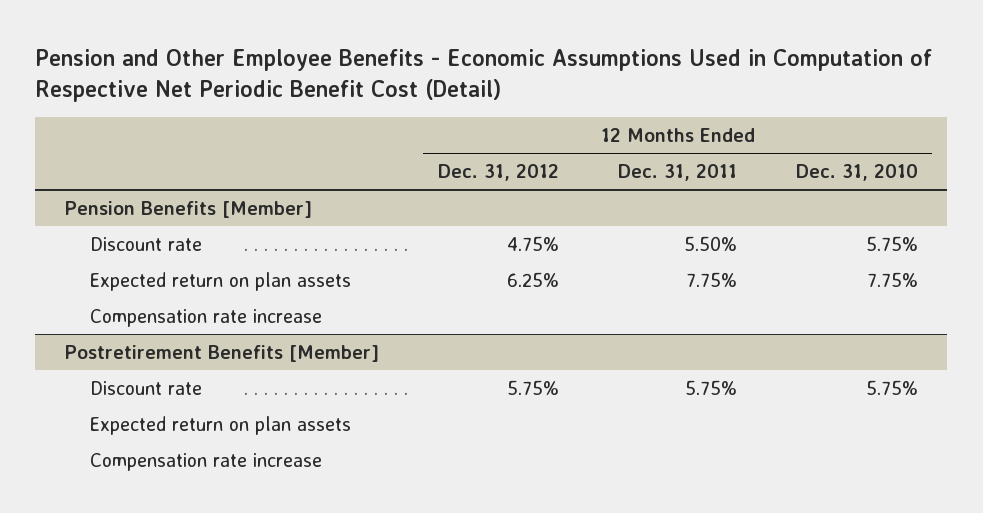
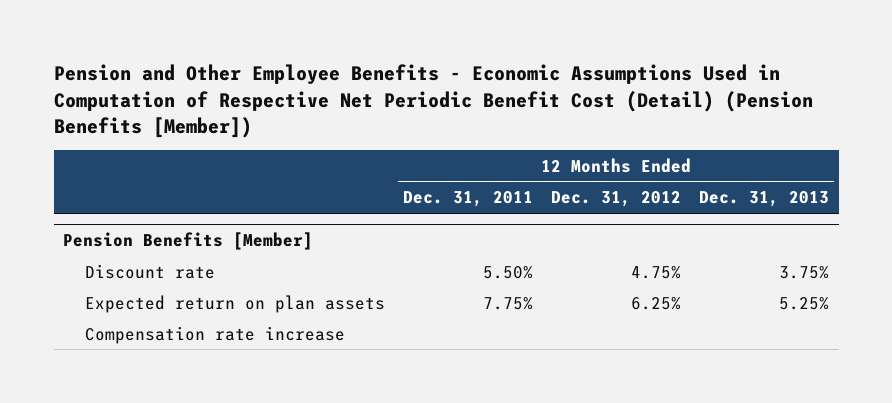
- Pension and Other Employee Benefits - Economic Assumptions Used in Computation of Respective Net Periodic Benefit Cost (Detail)
+ Pension and Other Employee Benefits - Economic Assumptions Used in Computation of Respective Net Periodic Benefit Cost (Detail) (Pension Benefits [Member])
- | 12 Months Ended Dec. 31, 2012 | 12 Months Ended Dec. 31, 2011 | 12 Months Ended Dec. 31, 2010
+ | 12 Months Ended Dec. 31, 2011 | 12 Months Ended Dec. 31, 2012 | 12 Months Ended Dec. 31, 2013
- Postretirement Benefits [Member]
- Discount rate | 5.75% | 5.75% | 5.75%
- Expected return on plan assets
- Compensation rate increase

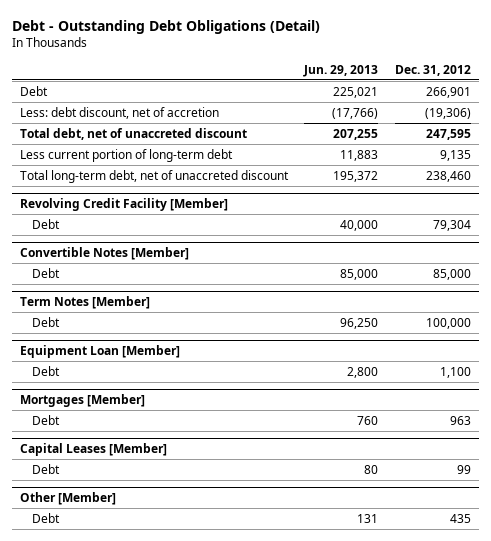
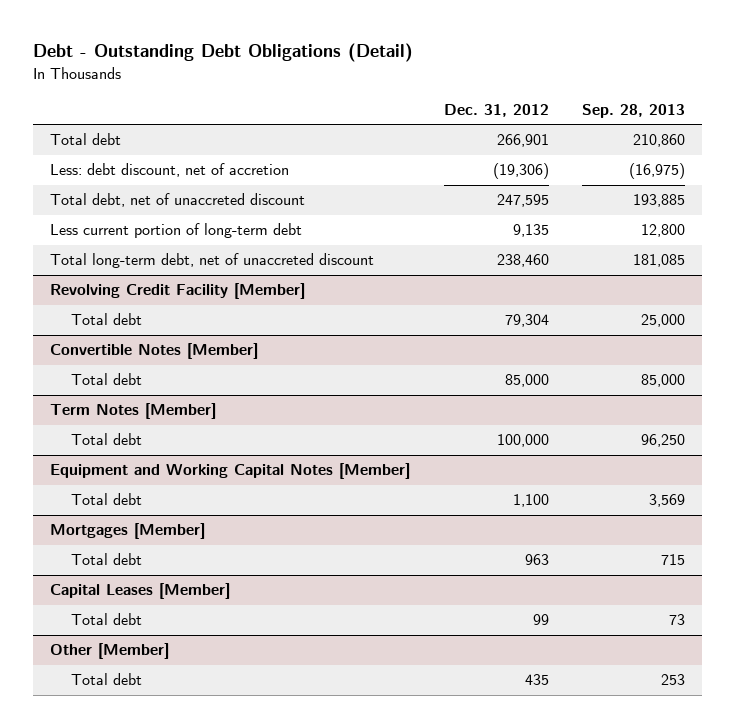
- | Jun. 29, 2013 | Dec. 31, 2012
+ | Dec. 31, 2012 | Sep. 28, 2013
- Debt | 225,021 | 266,901
+ Total debt | 266,901 | 210,860
@ Revolving Credit Facility [Member]
- Debt | 40,000 | 79,304
+ Total debt | 79,304 | 25,000
@ Convertible Notes [Member]
- Debt | 85,000 | 85,000
+ Total debt | 85,000 | 85,000
@ Term Notes [Member]
- Debt | 96,250 | 100,000
- Equipment Loan [Member]
- Debt | 2,800 | 1,100
@ Term Notes [Member]
+ Total debt | 100,000 | 96,250
+ Equipment and Working Capital Notes [Member]
+ Total debt | 1,100 | 3,569
@ Mortgages [Member]
- Debt | 760 | 963
+ Total debt | 963 | 715
@ Capital Leases [Member]
- Debt | 80 | 99
+ Total debt | 99 | 73
@ Other [Member]
- Debt | 131 | 435
+ Total debt | 435 | 253

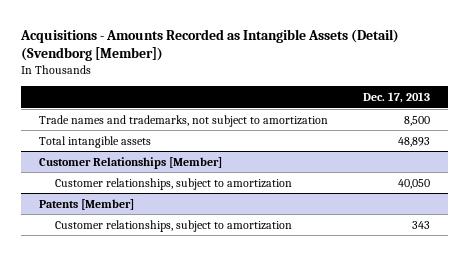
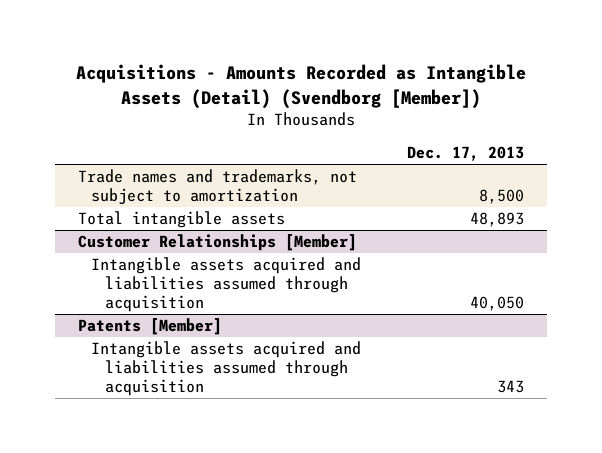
@ Customer Relationships [Member]
- Customer relationships, subject to amortization | 40,050
+ Intangible assets acquired and liabilities assumed through acquisition | 40,050
@ Patents [Member]
- Customer relationships, subject to amortization | 343
+ Intangible assets acquired and liabilities assumed through acquisition | 343

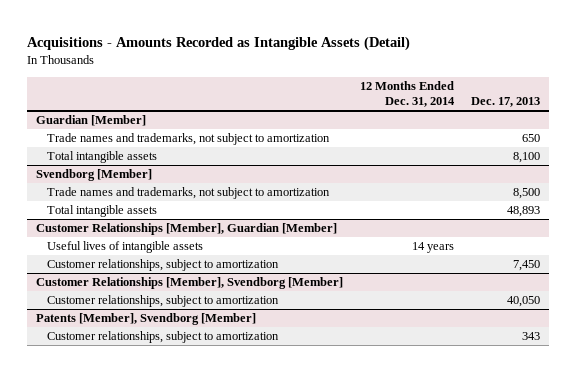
- Acquisitions - Amounts Recorded as Intangible Assets (Detail) (Svendborg [Member])
+ Acquisitions - Amounts Recorded as Intangible Assets (Detail)
- | Dec. 17, 2013
+ | 12 Months Ended Dec. 31, 2014 | Dec. 17, 2013
+ Guardian [Member]
+ Trade names and trademarks, not subject to amortization | | 650
+ Total intangible assets | | 8,100
+ Svendborg [Member]
- Customer Relationships [Member]
- Intangible assets acquired and liabilities assumed through acquisition | 40,050
- Patents [Member]
- Intangible assets acquired and liabilities assumed through acquisition | 343
+ Customer Relationships [Member], Guardian [Member]
+ Useful lives of intangible assets | 14 years |
+ Customer relationships, subject to amortization | | 7,450
+ Customer Relationships [Member], Svendborg [Member]
+ Customer relationships, subject to amortization | | 40,050
+ Patents [Member], Svendborg [Member]
+ Customer relationships, subject to amortization | | 343

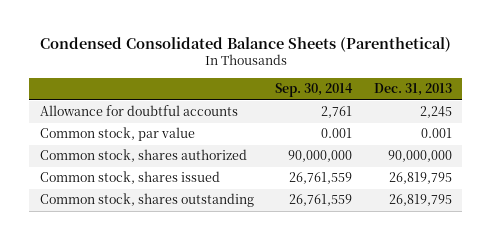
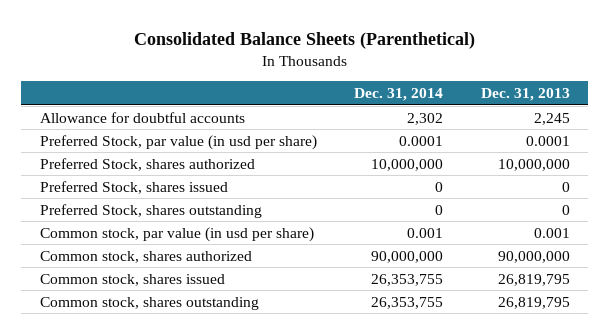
- Condensed Consolidated Balance Sheets (Parenthetical)
+ Consolidated Balance Sheets (Parenthetical)
- | Sep. 30, 2014 | Dec. 31, 2013
+ | Dec. 31, 2014 | Dec. 31, 2013
- Common stock, par value | 0.001 | 0.001
+ Preferred Stock, par value (in usd per share) | 0.0001 | 0.0001
+ Preferred Stock, shares authorized | 10,000,000 | 10,000,000
+ Preferred Stock, shares issued | 0 | 0
+ Preferred Stock, shares outstanding | 0 | 0
+ Common stock, par value (in usd per share) | 0.001 | 0.001

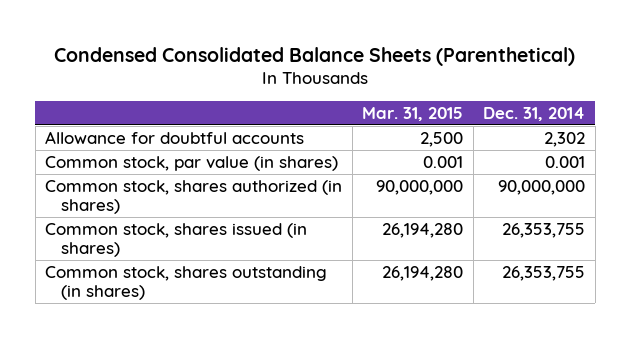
- Consolidated Balance Sheets (Parenthetical)
+ Condensed Consolidated Balance Sheets (Parenthetical)
- | Dec. 31, 2014 | Dec. 31, 2013
+ | Mar. 31, 2015 | Dec. 31, 2014
- Preferred Stock, par value (in usd per share) | 0.0001 | 0.0001
- Preferred Stock, shares authorized | 10,000,000 | 10,000,000
- Preferred Stock, shares issued | 0 | 0
- Preferred Stock, shares outstanding | 0 | 0
- Common stock, par value (in usd per share) | 0.001 | 0.001
- Common stock, shares authorized | 90,000,000 | 90,000,000
- Common stock, shares issued | 26,353,755 | 26,819,795
- Common stock, shares outstanding | 26,353,755 | 26,819,795
+ Common stock, par value (in shares) | 0.001 | 0.001
+ Common stock, shares authorized (in shares) | 90,000,000 | 90,000,000
+ Common stock, shares issued (in shares) | 26,194,280 | 26,353,755
+ Common stock, shares outstanding (in shares) | 26,194,280 | 26,353,755

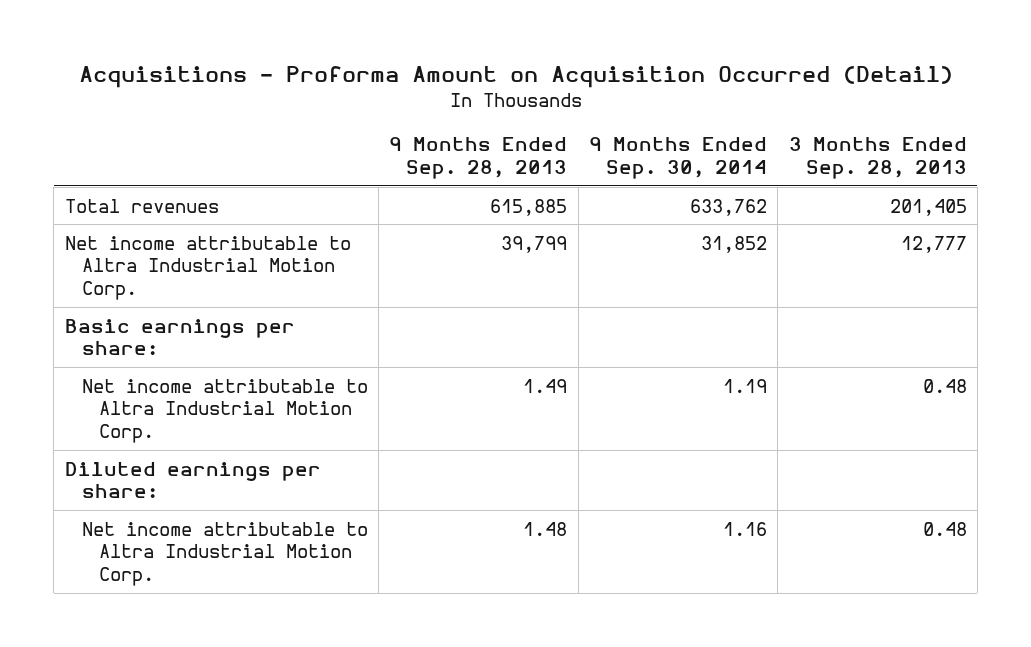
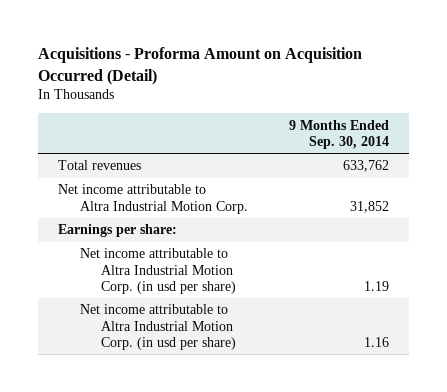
- | 9 Months Ended Sep. 28, 2013 | 9 Months Ended Sep. 30, 2014 | 3 Months Ended Sep. 28, 2013
+ | 9 Months Ended Sep. 30, 2014
- Basic earnings per share:
- Net income attributable to Altra Industrial Motion Corp. | 1.49 | 1.19 | 0.48
- Diluted earnings per share:
- Net income attributable to Altra Industrial Motion Corp. | 1.48 | 1.16 | 0.48
+ Earnings per share:
+ Net income attributable to Altra Industrial Motion Corp. (in usd per share) | 1.19
+ Net income attributable to Altra Industrial Motion Corp. (in usd per share) | 1.16

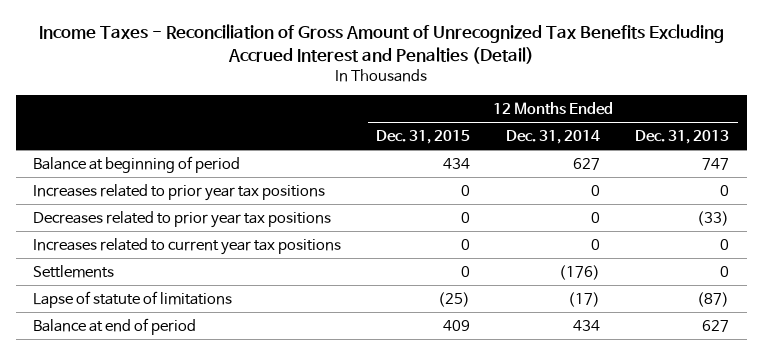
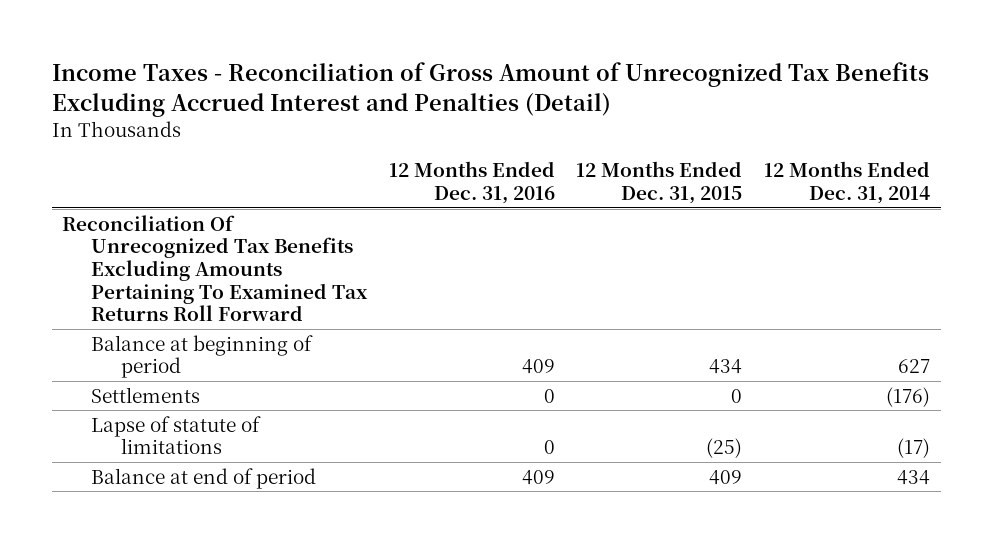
- | 12 Months Ended Dec. 31, 2015 | 12 Months Ended Dec. 31, 2014 | 12 Months Ended Dec. 31, 2013
+ | 12 Months Ended Dec. 31, 2016 | 12 Months Ended Dec. 31, 2015 | 12 Months Ended Dec. 31, 2014
+ Reconciliation Of Unrecognized Tax Benefits Excluding Amounts Pertaining To Examined Tax Returns Roll Forward
- Increases related to prior year tax positions | 0 | 0 | 0
- Decreases related to prior year tax positions | 0 | 0 | (33)
- Increases related to current year tax positions | 0 | 0 | 0

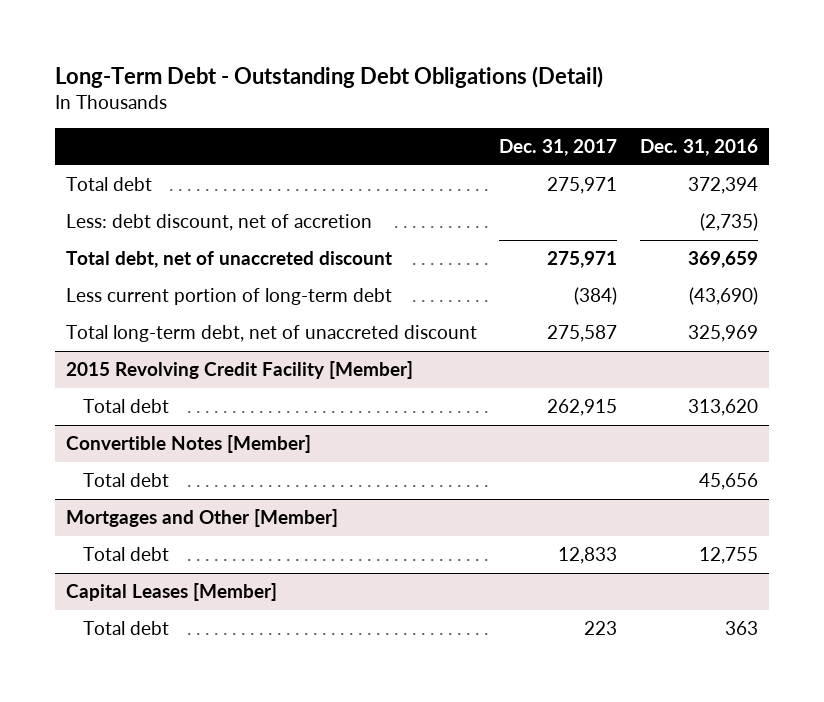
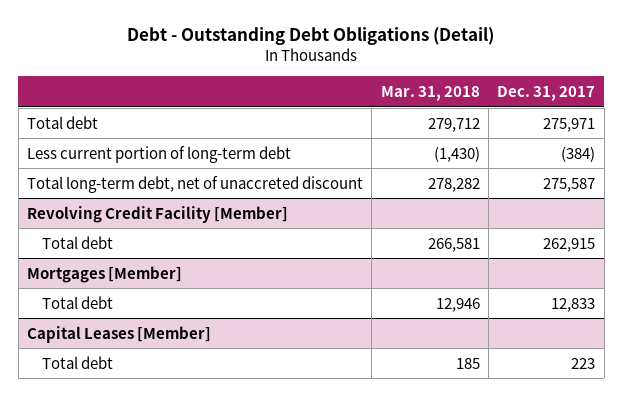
- Long-Term Debt - Outstanding Debt Obligations (Detail)
+ Debt - Outstanding Debt Obligations (Detail)
- | Dec. 31, 2017 | Dec. 31, 2016
+ | Mar. 31, 2018 | Dec. 31, 2017
- Less: debt discount, net of accretion | | (2,735)
- Total debt, net of unaccreted discount | 275,971 | 369,659
- 2015 Revolving Credit Facility [Member]
+ Revolving Credit Facility [Member]
- Convertible Notes [Member]
- Total debt | | 45,656
- Mortgages and Other [Member]
+ Mortgages [Member]

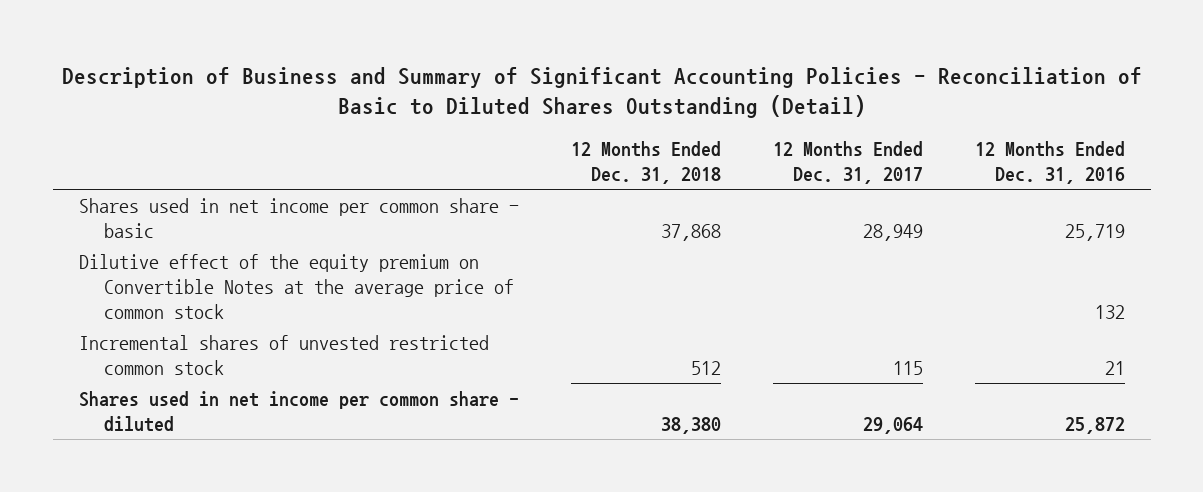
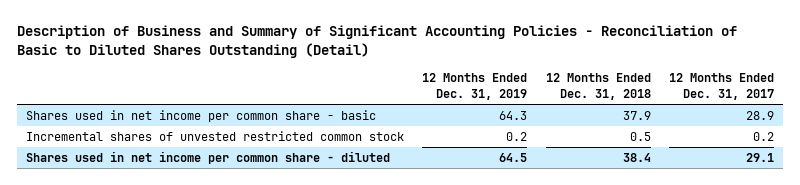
- | 12 Months Ended Dec. 31, 2018 | 12 Months Ended Dec. 31, 2017 | 12 Months Ended Dec. 31, 2016
+ | 12 Months Ended Dec. 31, 2019 | 12 Months Ended Dec. 31, 2018 | 12 Months Ended Dec. 31, 2017
- Shares used in net income per common share - basic | 37,868 | 28,949 | 25,719
- Dilutive effect of the equity premium on Convertible Notes at the average price of common stock | | | 132
- Incremental shares of unvested restricted common stock | 512 | 115 | 21
- Shares used in net income per common share - diluted | 38,380 | 29,064 | 25,872
+ Shares used in net income per common share - basic | 64.3 | 37.9 | 28.9
+ Incremental shares of unvested restricted common stock | 0.2 | 0.5 | 0.2
+ Shares used in net income per common share - diluted | 64.5 | 38.4 | 29.1

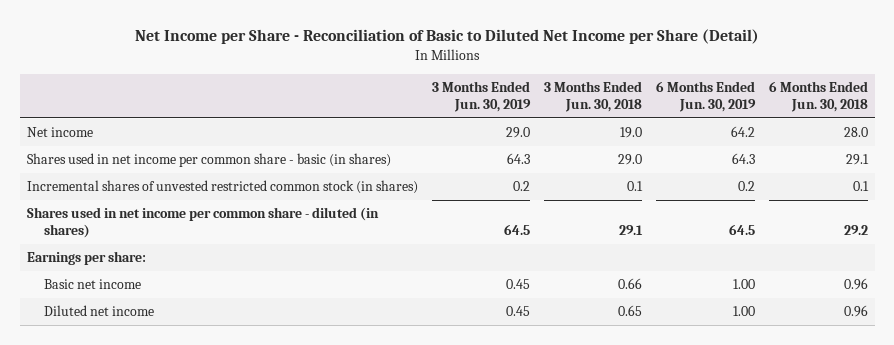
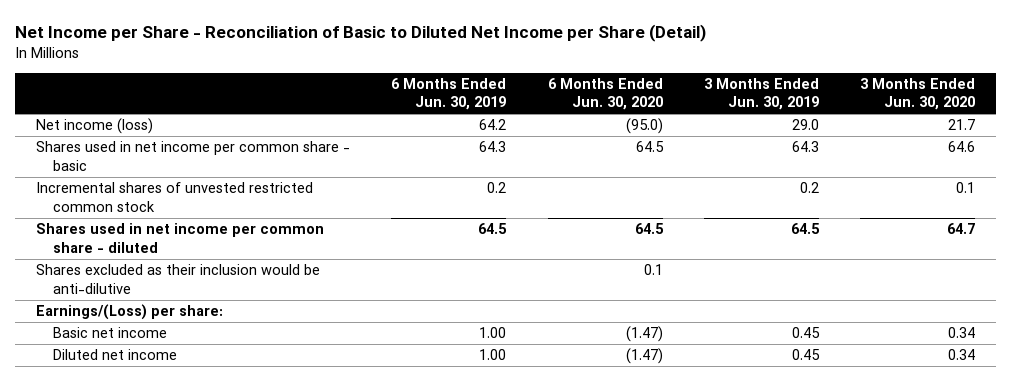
- | 3 Months Ended Jun. 30, 2019 | 3 Months Ended Jun. 30, 2018 | 6 Months Ended Jun. 30, 2019 | 6 Months Ended Jun. 30, 2018
+ | 6 Months Ended Jun. 30, 2019 | 6 Months Ended Jun. 30, 2020 | 3 Months Ended Jun. 30, 2019 | 3 Months Ended Jun. 30, 2020
- Net income | 29.0 | 19.0 | 64.2 | 28.0
- Shares used in net income per common share - basic (in shares) | 64.3 | 29.0 | 64.3 | 29.1
- Incremental shares of unvested restricted common stock (in shares) | 0.2 | 0.1 | 0.2 | 0.1
- Shares used in net income per common share - diluted (in shares) | 64.5 | 29.1 | 64.5 | 29.2
- Earnings per share:
+ Net income (loss) | 64.2 | (95.0) | 29.0 | 21.7
+ Shares used in net income per common share - basic | 64.3 | 64.5 | 64.3 | 64.6
+ Incremental shares of unvested restricted common stock | 0.2 | | 0.2 | 0.1
+ Shares used in net income per common share - diluted | 64.5 | 64.5 | 64.5 | 64.7
+ Shares excluded as their inclusion would be anti-dilutive | | 0.1 | |
+ Earnings/(Loss) per share:

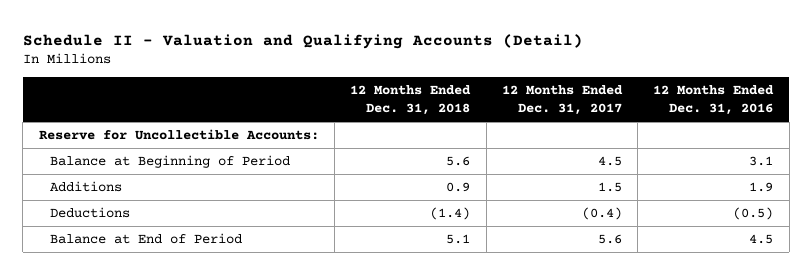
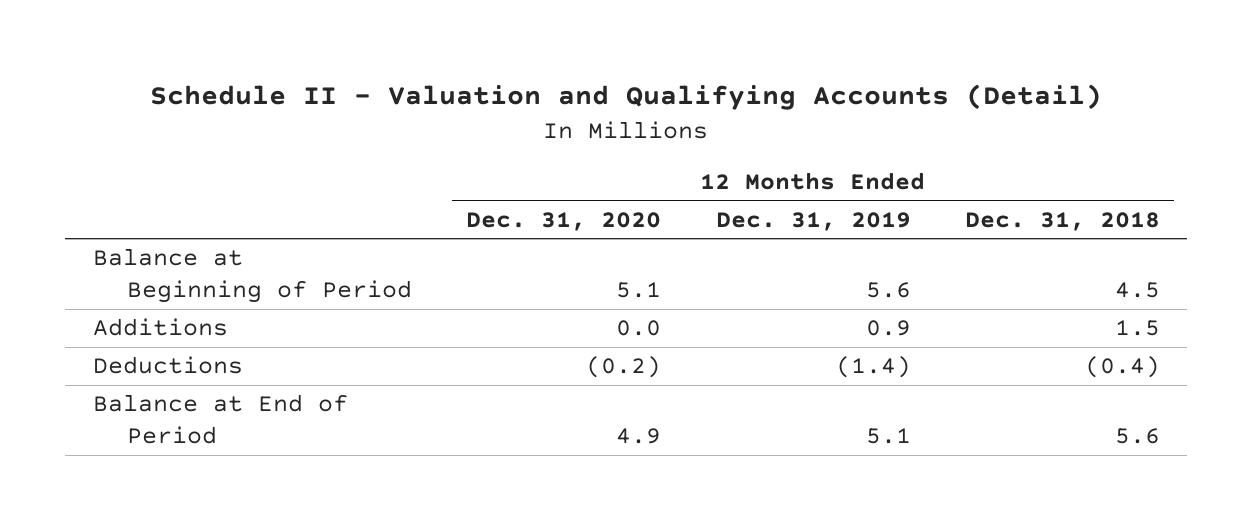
- | 12 Months Ended Dec. 31, 2018 | 12 Months Ended Dec. 31, 2017 | 12 Months Ended Dec. 31, 2016
+ | 12 Months Ended Dec. 31, 2020 | 12 Months Ended Dec. 31, 2019 | 12 Months Ended Dec. 31, 2018
- Reserve for Uncollectible Accounts:
- Balance at Beginning of Period | 5.6 | 4.5 | 3.1
- Additions | 0.9 | 1.5 | 1.9
- Deductions | (1.4) | (0.4) | (0.5)
- Balance at End of Period | 5.1 | 5.6 | 4.5
+ Balance at Beginning of Period | 5.1 | 5.6 | 4.5
+ Additions | 0.0 | 0.9 | 1.5
+ Deductions | (0.2) | (1.4) | (0.4)
+ Balance at End of Period | 4.9 | 5.1 | 5.6

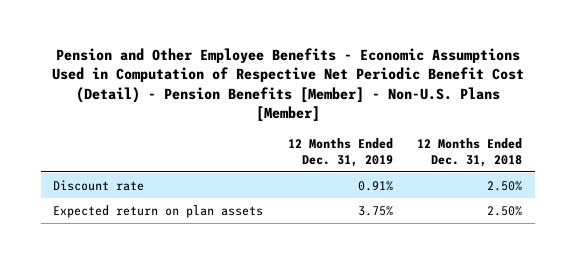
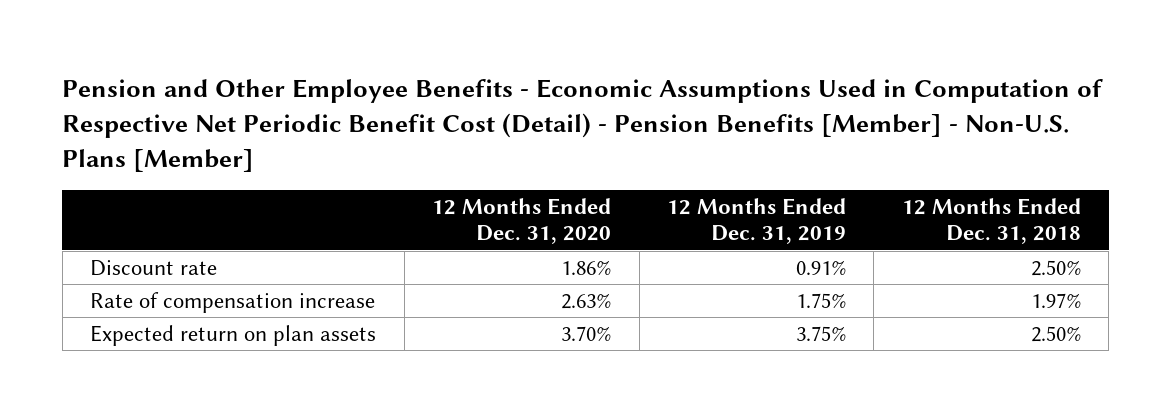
- | 12 Months Ended Dec. 31, 2019 | 12 Months Ended Dec. 31, 2018
+ | 12 Months Ended Dec. 31, 2020 | 12 Months Ended Dec. 31, 2019 | 12 Months Ended Dec. 31, 2018
+ Rate of compensation increase | 2.63% | 1.75% | 1.97%

